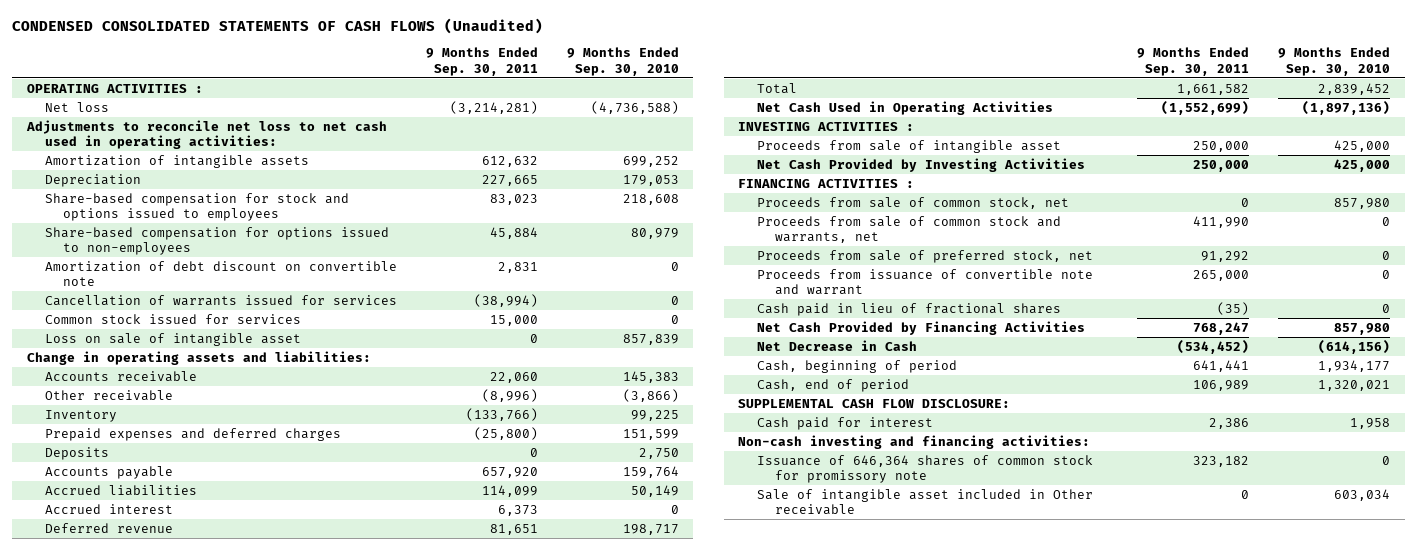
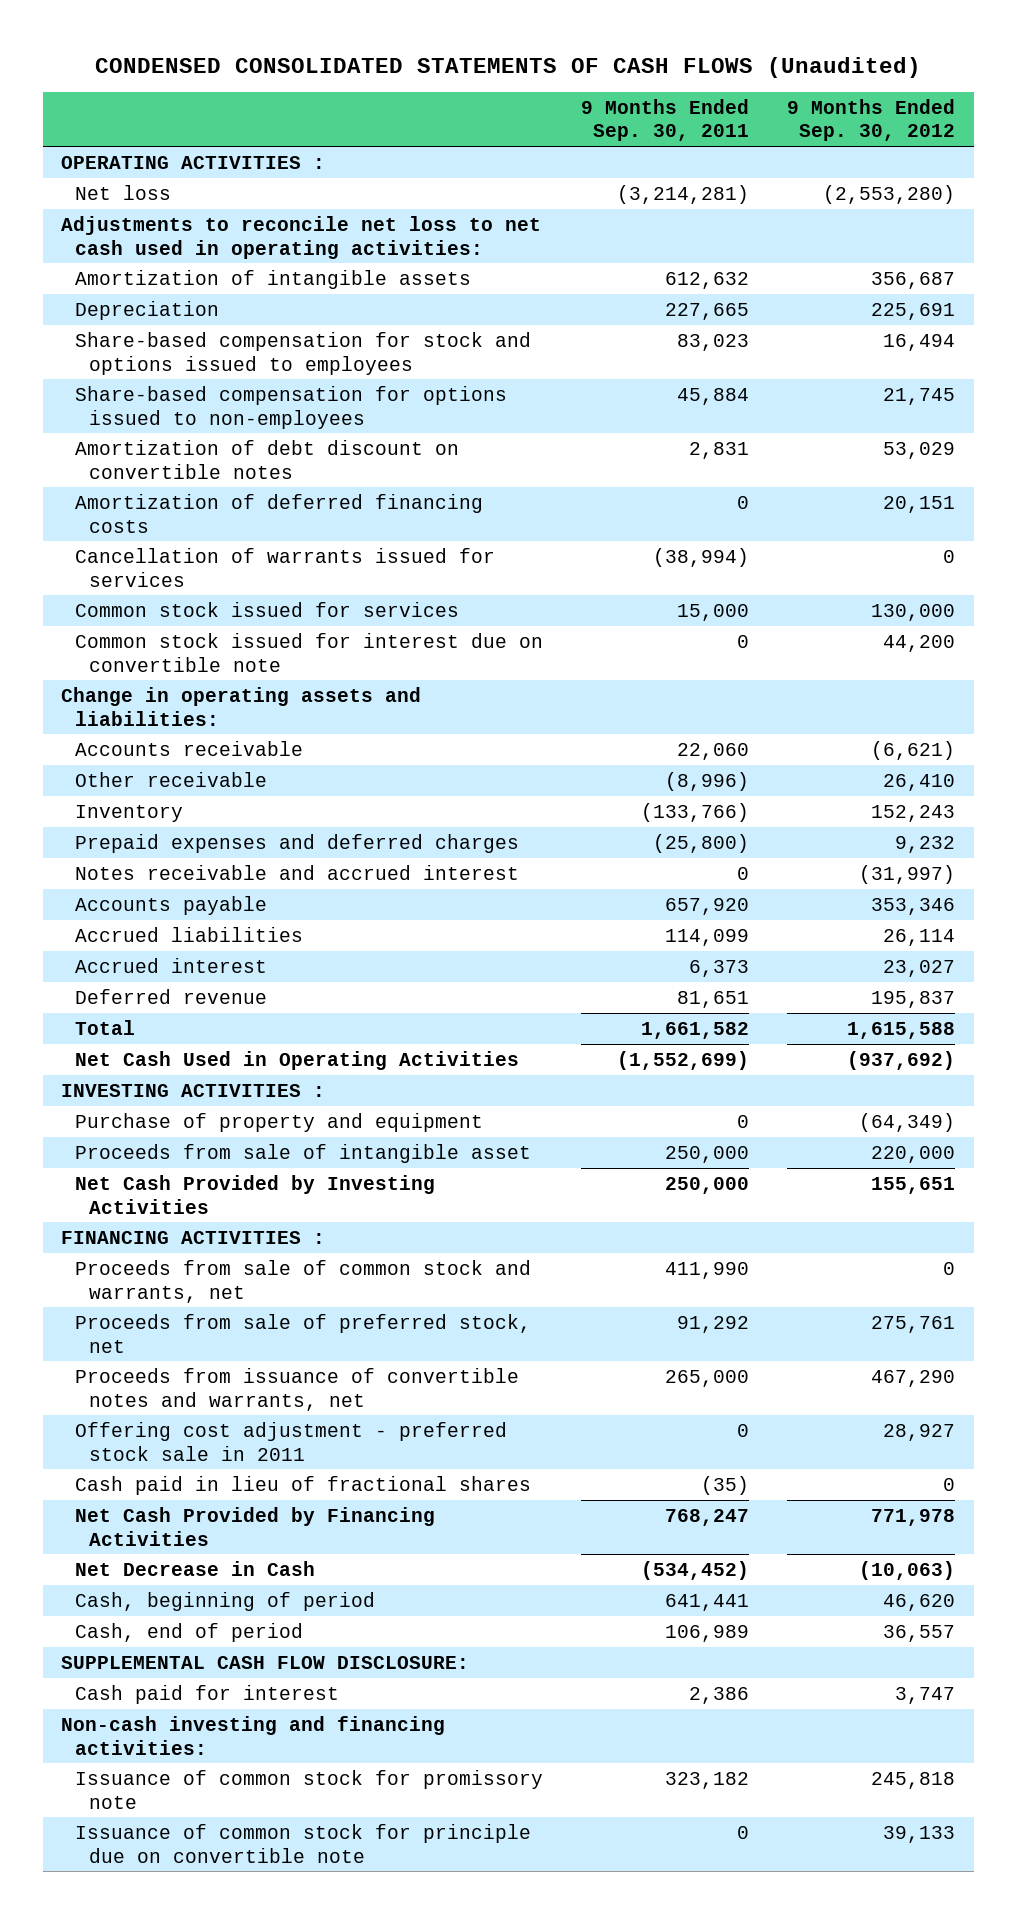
- | 9 Months Ended Sep. 30, 2011 | 9 Months Ended Sep. 30, 2010
+ | 9 Months Ended Sep. 30, 2011 | 9 Months Ended Sep. 30, 2012
- Amortization of debt discount on convertible note | 2,831 | 0
+ Amortization of debt discount on convertible notes | 2,831 | 53,029
+ Amortization of deferred financing costs | 0 | 20,151
- Loss on sale of intangible asset | 0 | 857,839
+ Common stock issued for interest due on convertible note | 0 | 44,200
- Deposits | 0 | 2,750
+ Notes receivable and accrued interest | 0 | (31,997)
+ Purchase of property and equipment | 0 | (64,349)
- Proceeds from sale of common stock, net | 0 | 857,980
- Proceeds from issuance of convertible note and warrant | 265,000 | 0
+ Proceeds from issuance of convertible notes and warrants, net | 265,000 | 467,290
+ Offering cost adjustment - preferred stock sale in 2011 | 0 | 28,927
- Issuance of 646,364 shares of common stock for promissory note | 323,182 | 0
- Sale of intangible asset included in Other receivable | 0 | 603,034
+ Issuance of common stock for promissory note | 323,182 | 245,818
+ Issuance of common stock for principle due on convertible note | 0 | 39,133

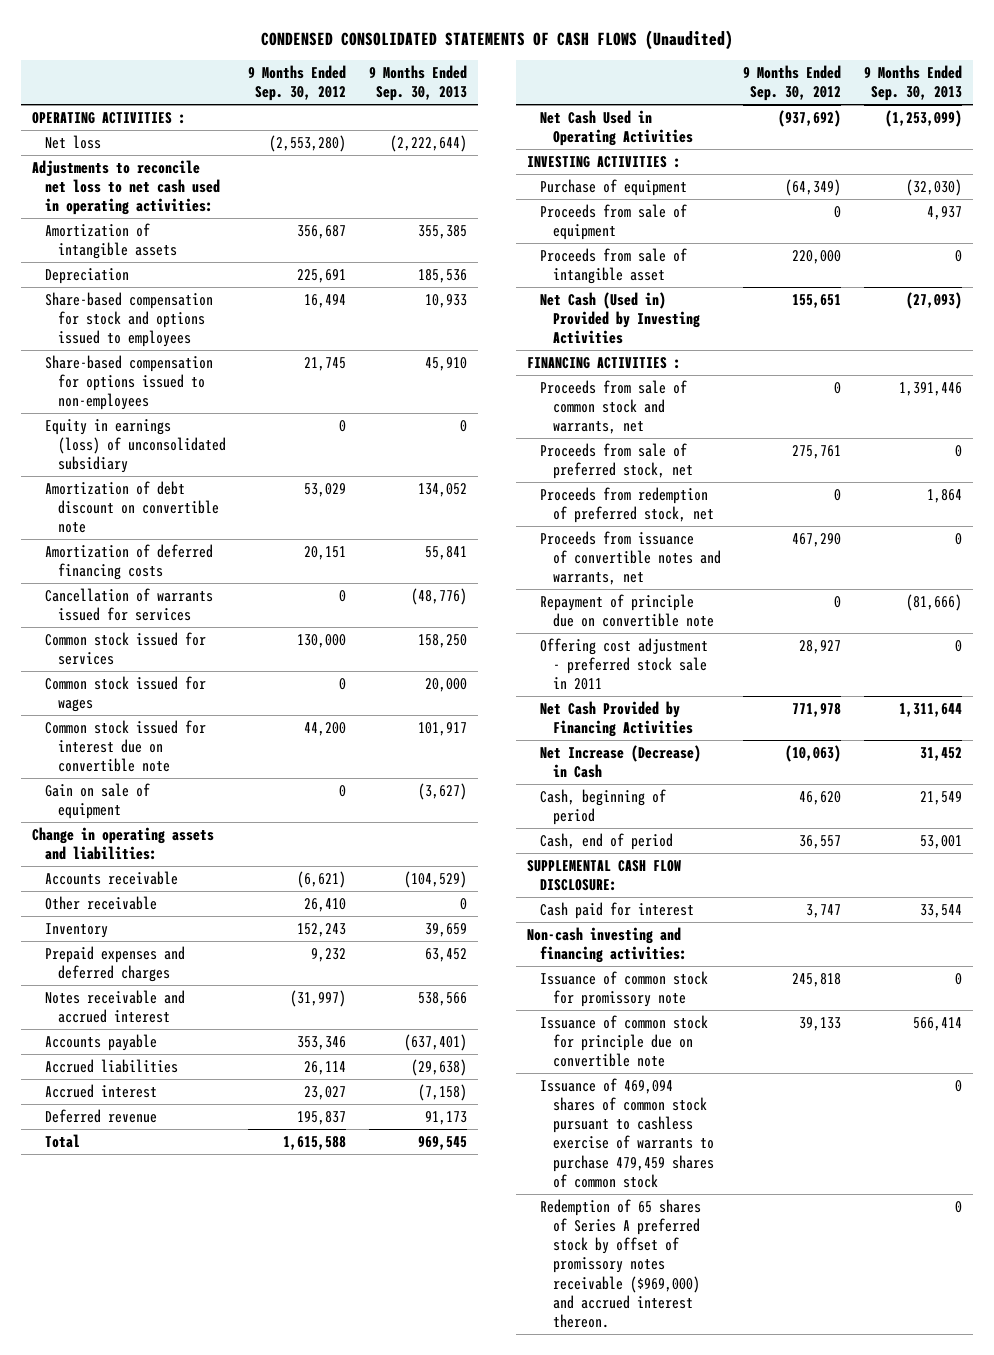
- | 9 Months Ended Sep. 30, 2011 | 9 Months Ended Sep. 30, 2012
+ | 9 Months Ended Sep. 30, 2012 | 9 Months Ended Sep. 30, 2013
- Amortization of debt discount on convertible notes | 2,831 | 53,029
+ Equity in earnings (loss) of unconsolidated subsidiary | 0 | 0
+ Amortization of debt discount on convertible note | 53,029 | 134,052
+ Common stock issued for wages | 0 | 20,000
+ Gain on sale of equipment | 0 | (3,627)
- Purchase of property and equipment | 0 | (64,349)
+ Purchase of equipment | (64,349) | (32,030)
+ Proceeds from sale of equipment | 0 | 4,937
- Net Cash Provided by Investing Activities | 250,000 | 155,651
+ Net Cash (Used in) Provided by Investing Activities | 155,651 | (27,093)
+ Proceeds from redemption of preferred stock, net | 0 | 1,864
+ Repayment of principle due on convertible note | 0 | (81,666)
- Cash paid in lieu of fractional shares | (35) | 0
- Net Decrease in Cash | (534,452) | (10,063)
+ Net Increase (Decrease) in Cash | (10,063) | 31,452
+ Issuance of 469,094 shares of common stock pursuant to cashless exercise of warrants to purchase 479,459 shares of common stock | | 0
+ Redemption of 65 shares of Series A preferred stock by offset of promissory notes receivable ($969,000) and accrued interest thereon. | | 0

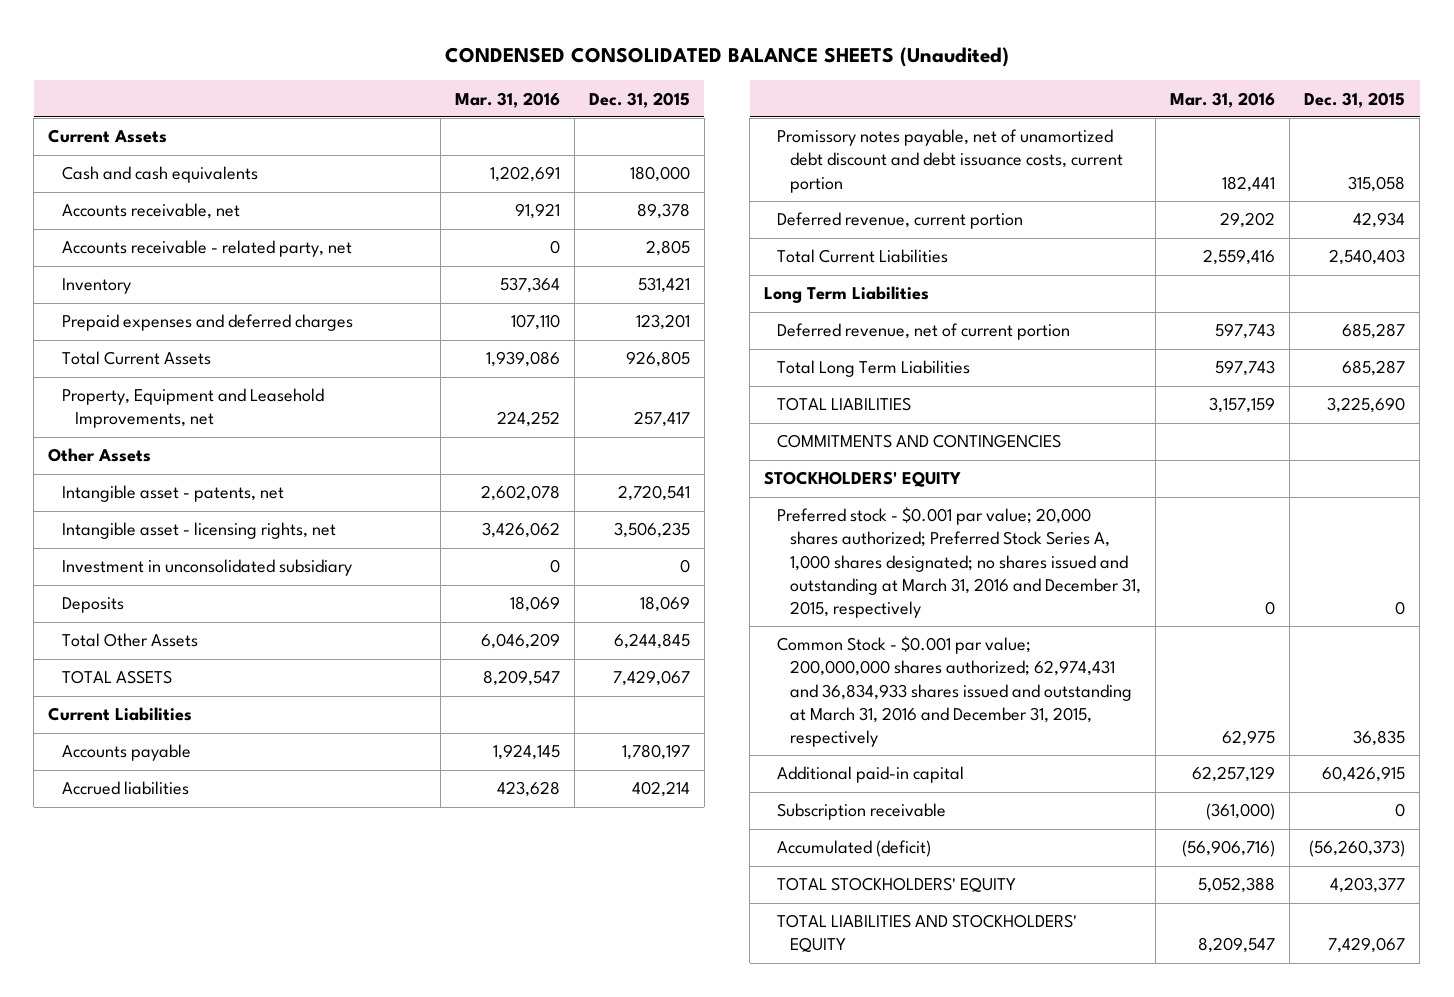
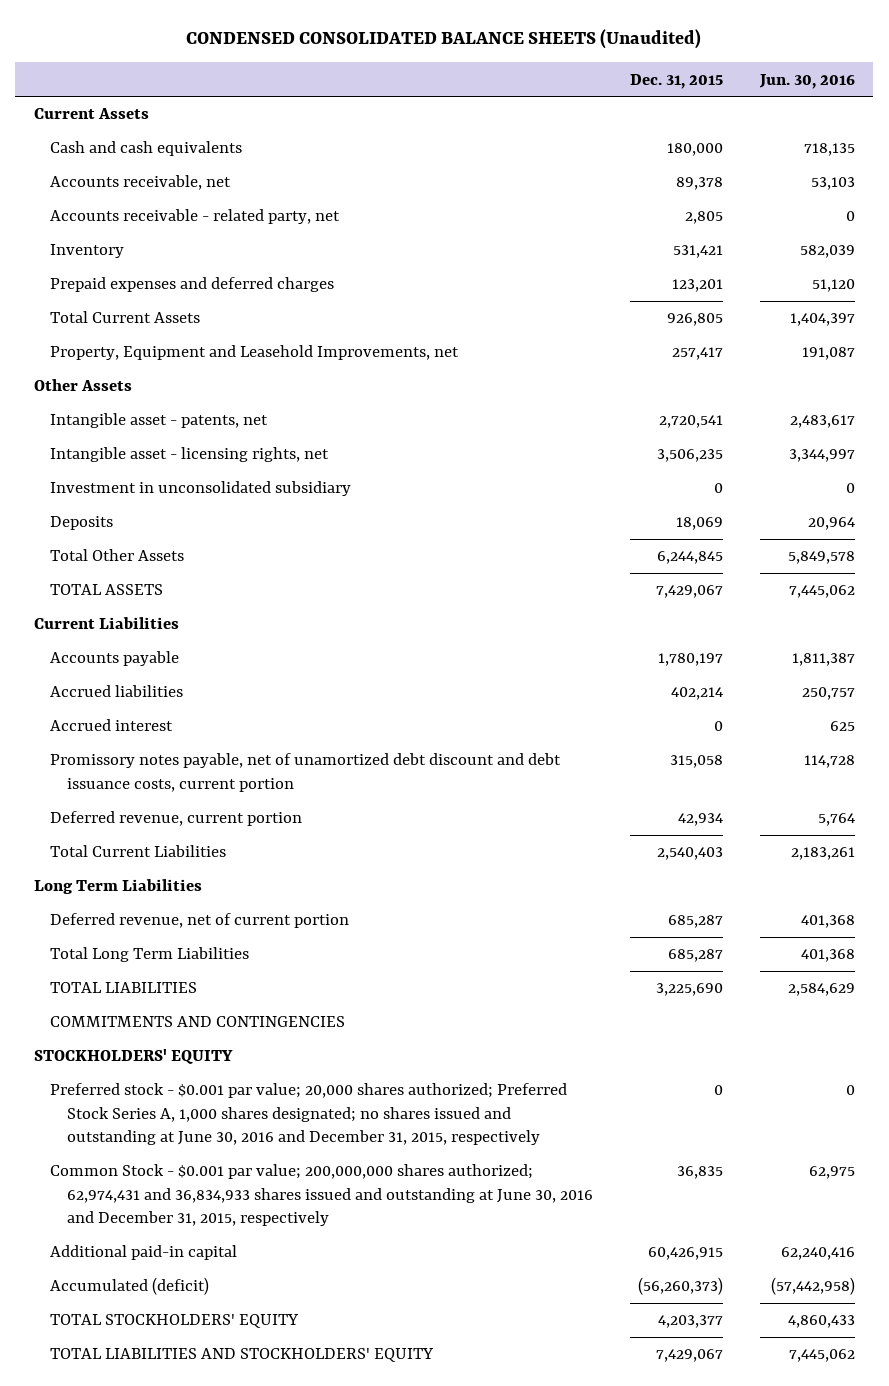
- | Mar. 31, 2016 | Dec. 31, 2015
+ | Dec. 31, 2015 | Jun. 30, 2016
+ Accrued interest | 0 | 625
- Preferred stock - $0.001 par value; 20,000 shares authorized; Preferred Stock Series A, 1,000 shares designated; no shares issued and outstanding at March 31, 2016 and December 31, 2015, respectively | 0 | 0
- Common Stock - $0.001 par value; 200,000,000 shares authorized; 62,974,431 and 36,834,933 shares issued and outstanding at March 31, 2016 and December 31, 2015, respectively | 62,975 | 36,835
+ Preferred stock - $0.001 par value; 20,000 shares authorized; Preferred Stock Series A, 1,000 shares designated; no shares issued and outstanding at June 30, 2016 and December 31, 2015, respectively | 0 | 0
+ Common Stock - $0.001 par value; 200,000,000 shares authorized; 62,974,431 and 36,834,933 shares issued and outstanding at June 30, 2016 and December 31, 2015, respectively | 36,835 | 62,975
- Subscription receivable | (361,000) | 0

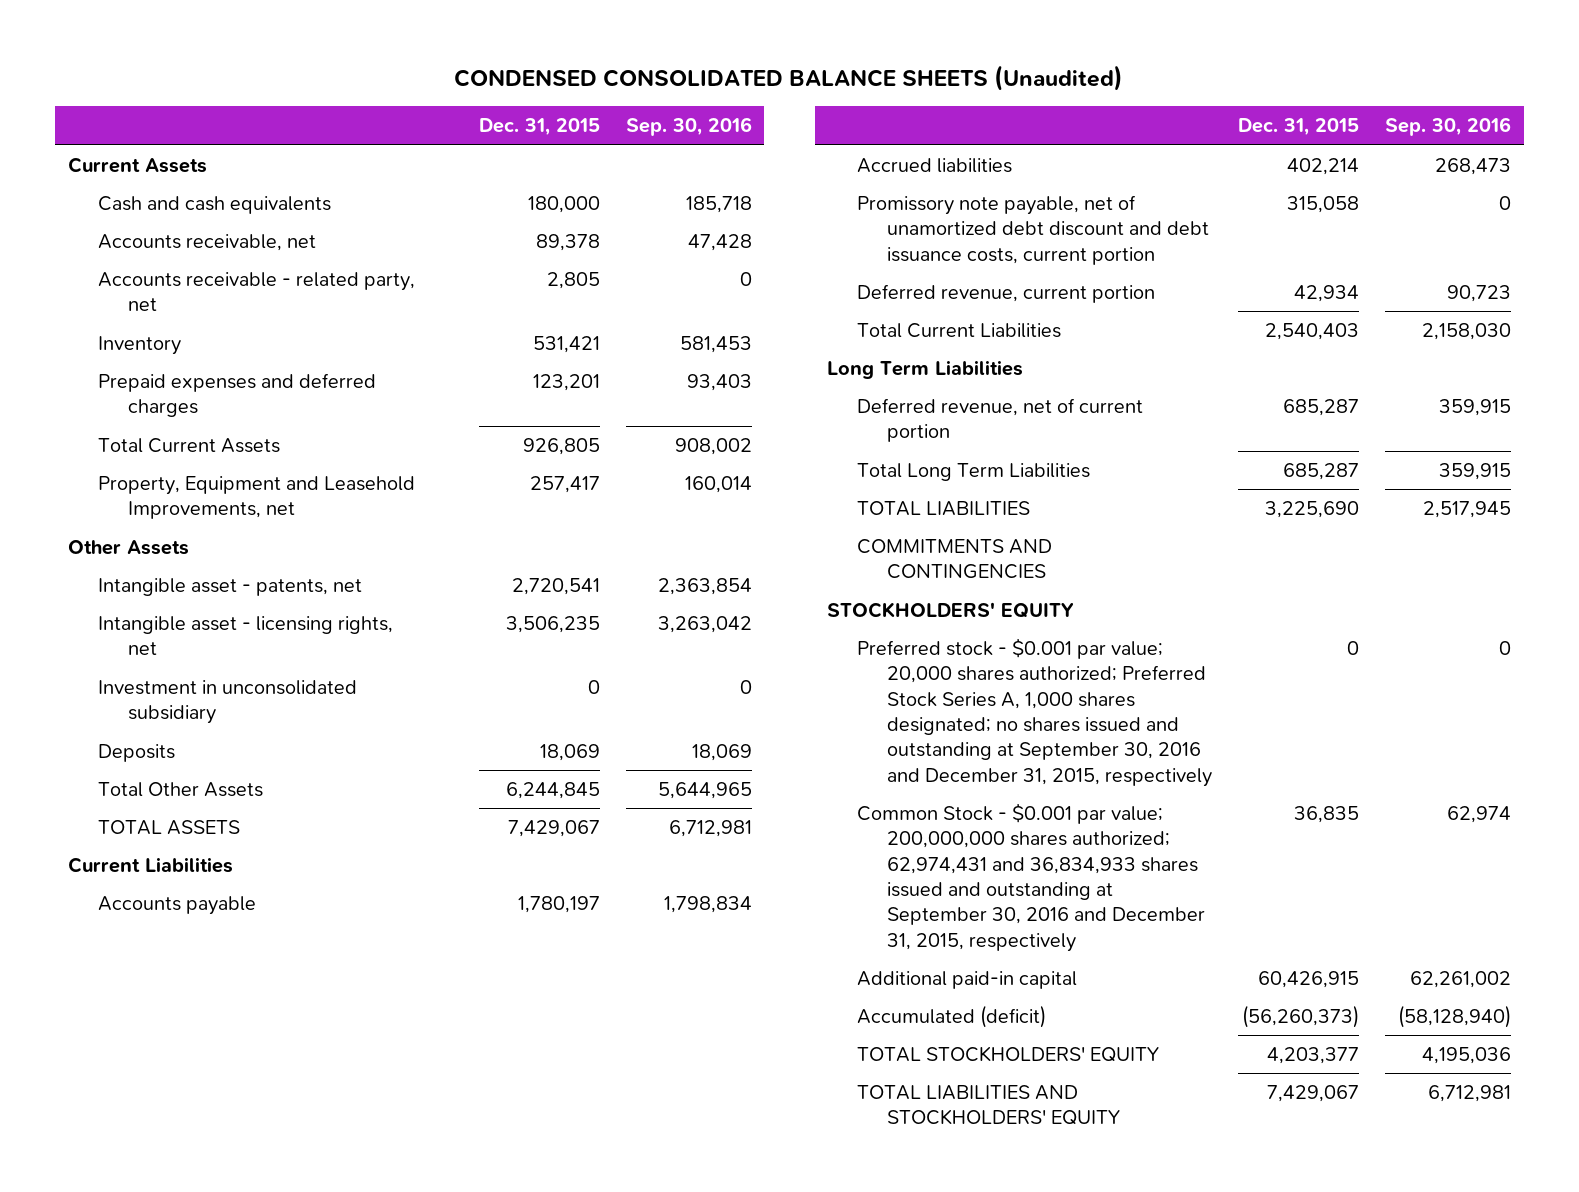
- | Dec. 31, 2015 | Jun. 30, 2016
+ | Dec. 31, 2015 | Sep. 30, 2016
- Accrued interest | 0 | 625
- Promissory notes payable, net of unamortized debt discount and debt issuance costs, current portion | 315,058 | 114,728
+ Promissory note payable, net of unamortized debt discount and debt issuance costs, current portion | 315,058 | 0
- Preferred stock - $0.001 par value; 20,000 shares authorized; Preferred Stock Series A, 1,000 shares designated; no shares issued and outstanding at June 30, 2016 and December 31, 2015, respectively | 0 | 0
- Common Stock - $0.001 par value; 200,000,000 shares authorized; 62,974,431 and 36,834,933 shares issued and outstanding at June 30, 2016 and December 31, 2015, respectively | 36,835 | 62,975
+ Preferred stock - $0.001 par value; 20,000 shares authorized; Preferred Stock Series A, 1,000 shares designated; no shares issued and outstanding at September 30, 2016 and December 31, 2015, respectively | 0 | 0
+ Common Stock - $0.001 par value; 200,000,000 shares authorized; 62,974,431 and 36,834,933 shares issued and outstanding at September 30, 2016 and December 31, 2015, respectively | 36,835 | 62,974

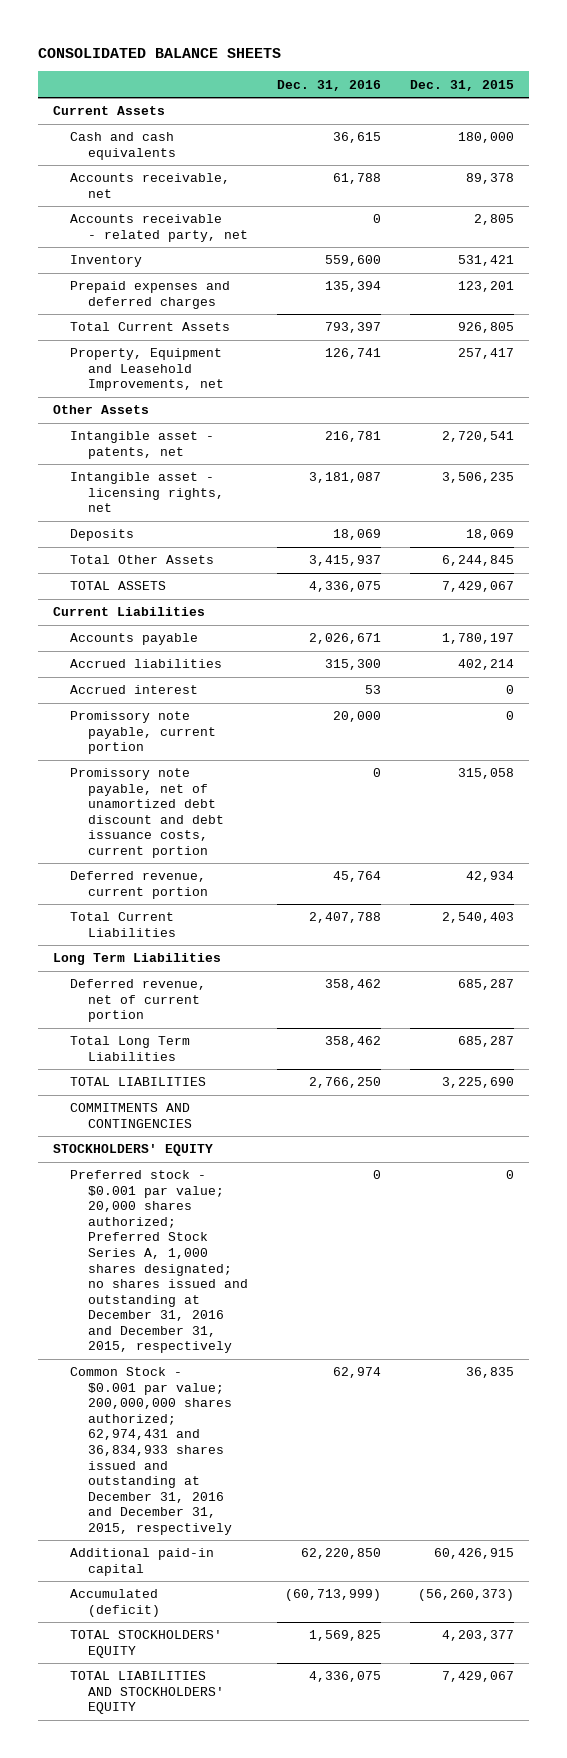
- CONDENSED CONSOLIDATED BALANCE SHEETS (Unaudited)
+ CONSOLIDATED BALANCE SHEETS
- | Dec. 31, 2015 | Sep. 30, 2016
+ | Dec. 31, 2016 | Dec. 31, 2015
- Investment in unconsolidated subsidiary | 0 | 0
+ Accrued interest | 53 | 0
+ Promissory note payable, current portion | 20,000 | 0
- Preferred stock - $0.001 par value; 20,000 shares authorized; Preferred Stock Series A, 1,000 shares designated; no shares issued and outstanding at September 30, 2016 and December 31, 2015, respectively | 0 | 0
- Common Stock - $0.001 par value; 200,000,000 shares authorized; 62,974,431 and 36,834,933 shares issued and outstanding at September 30, 2016 and December 31, 2015, respectively | 36,835 | 62,974
+ Preferred stock - $0.001 par value; 20,000 shares authorized; Preferred Stock Series A, 1,000 shares designated; no shares issued and outstanding at December 31, 2016 and December 31, 2015, respectively | 0 | 0
+ Common Stock - $0.001 par value; 200,000,000 shares authorized; 62,974,431 and 36,834,933 shares issued and outstanding at December 31, 2016 and December 31, 2015, respectively | 62,974 | 36,835

